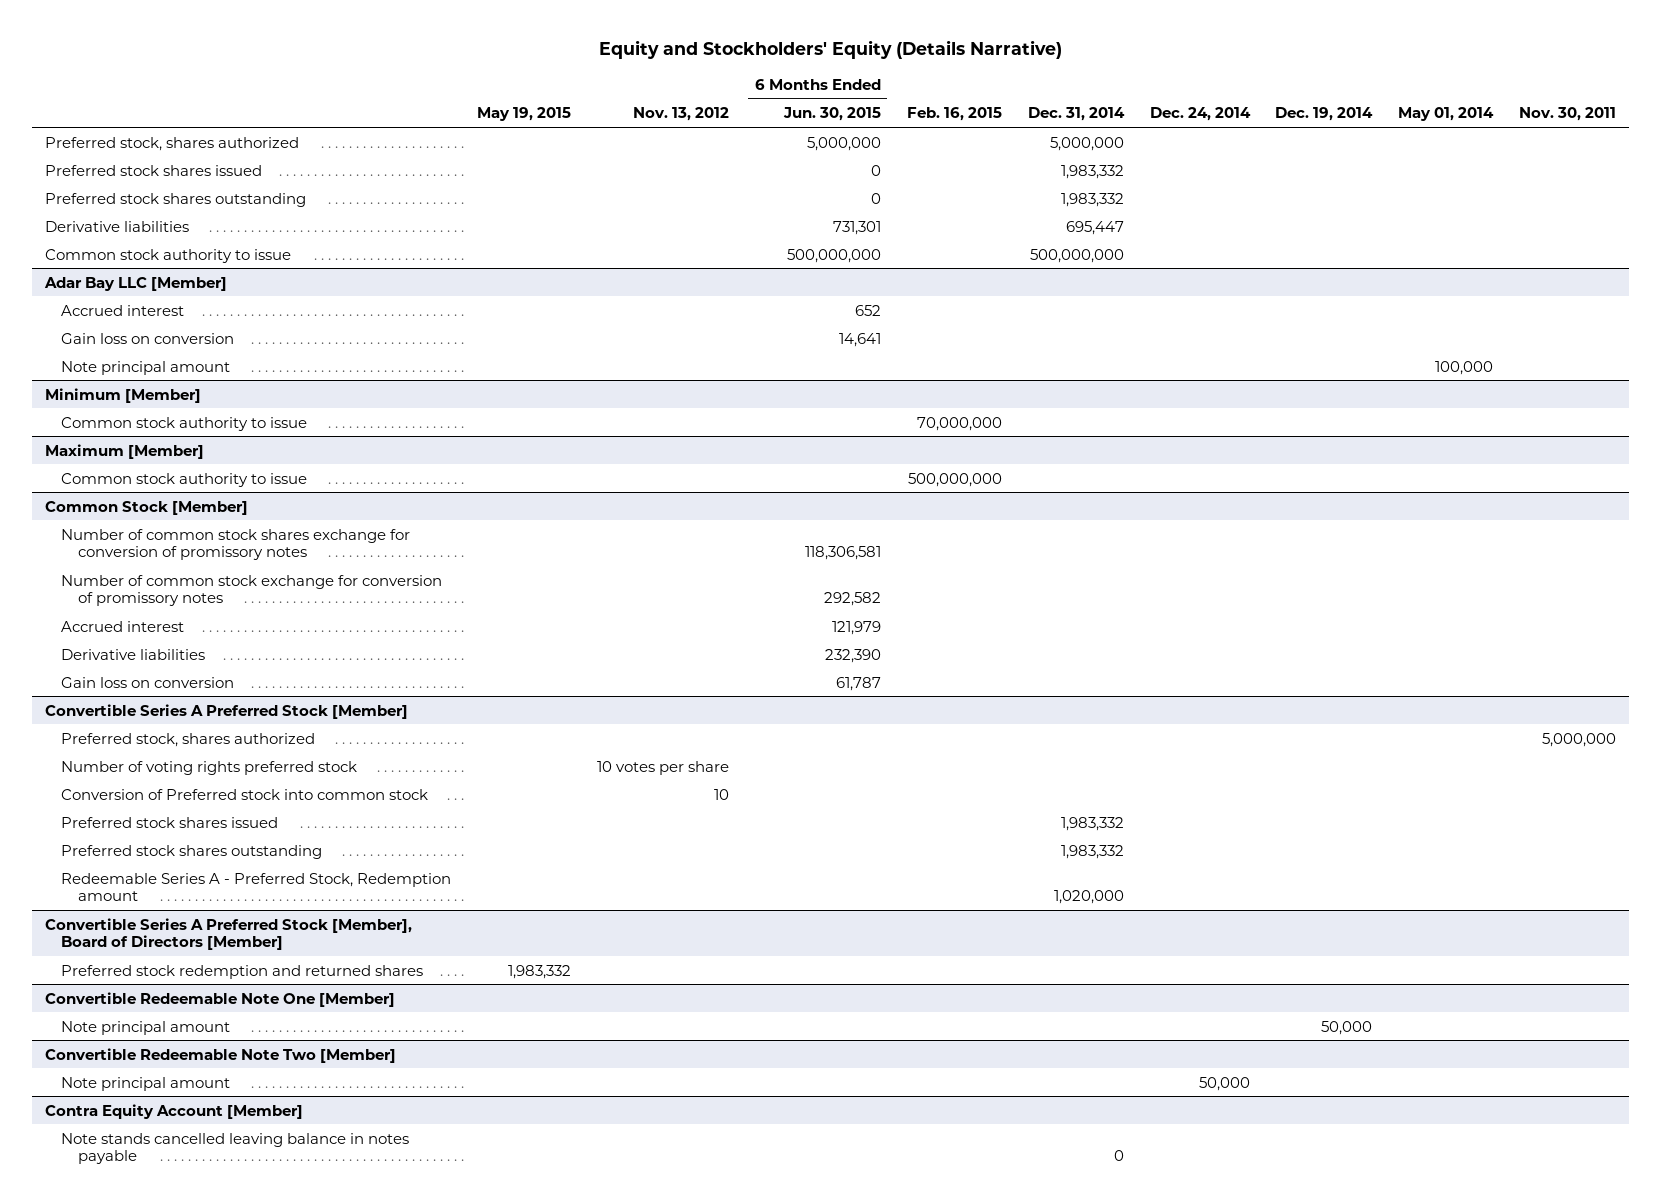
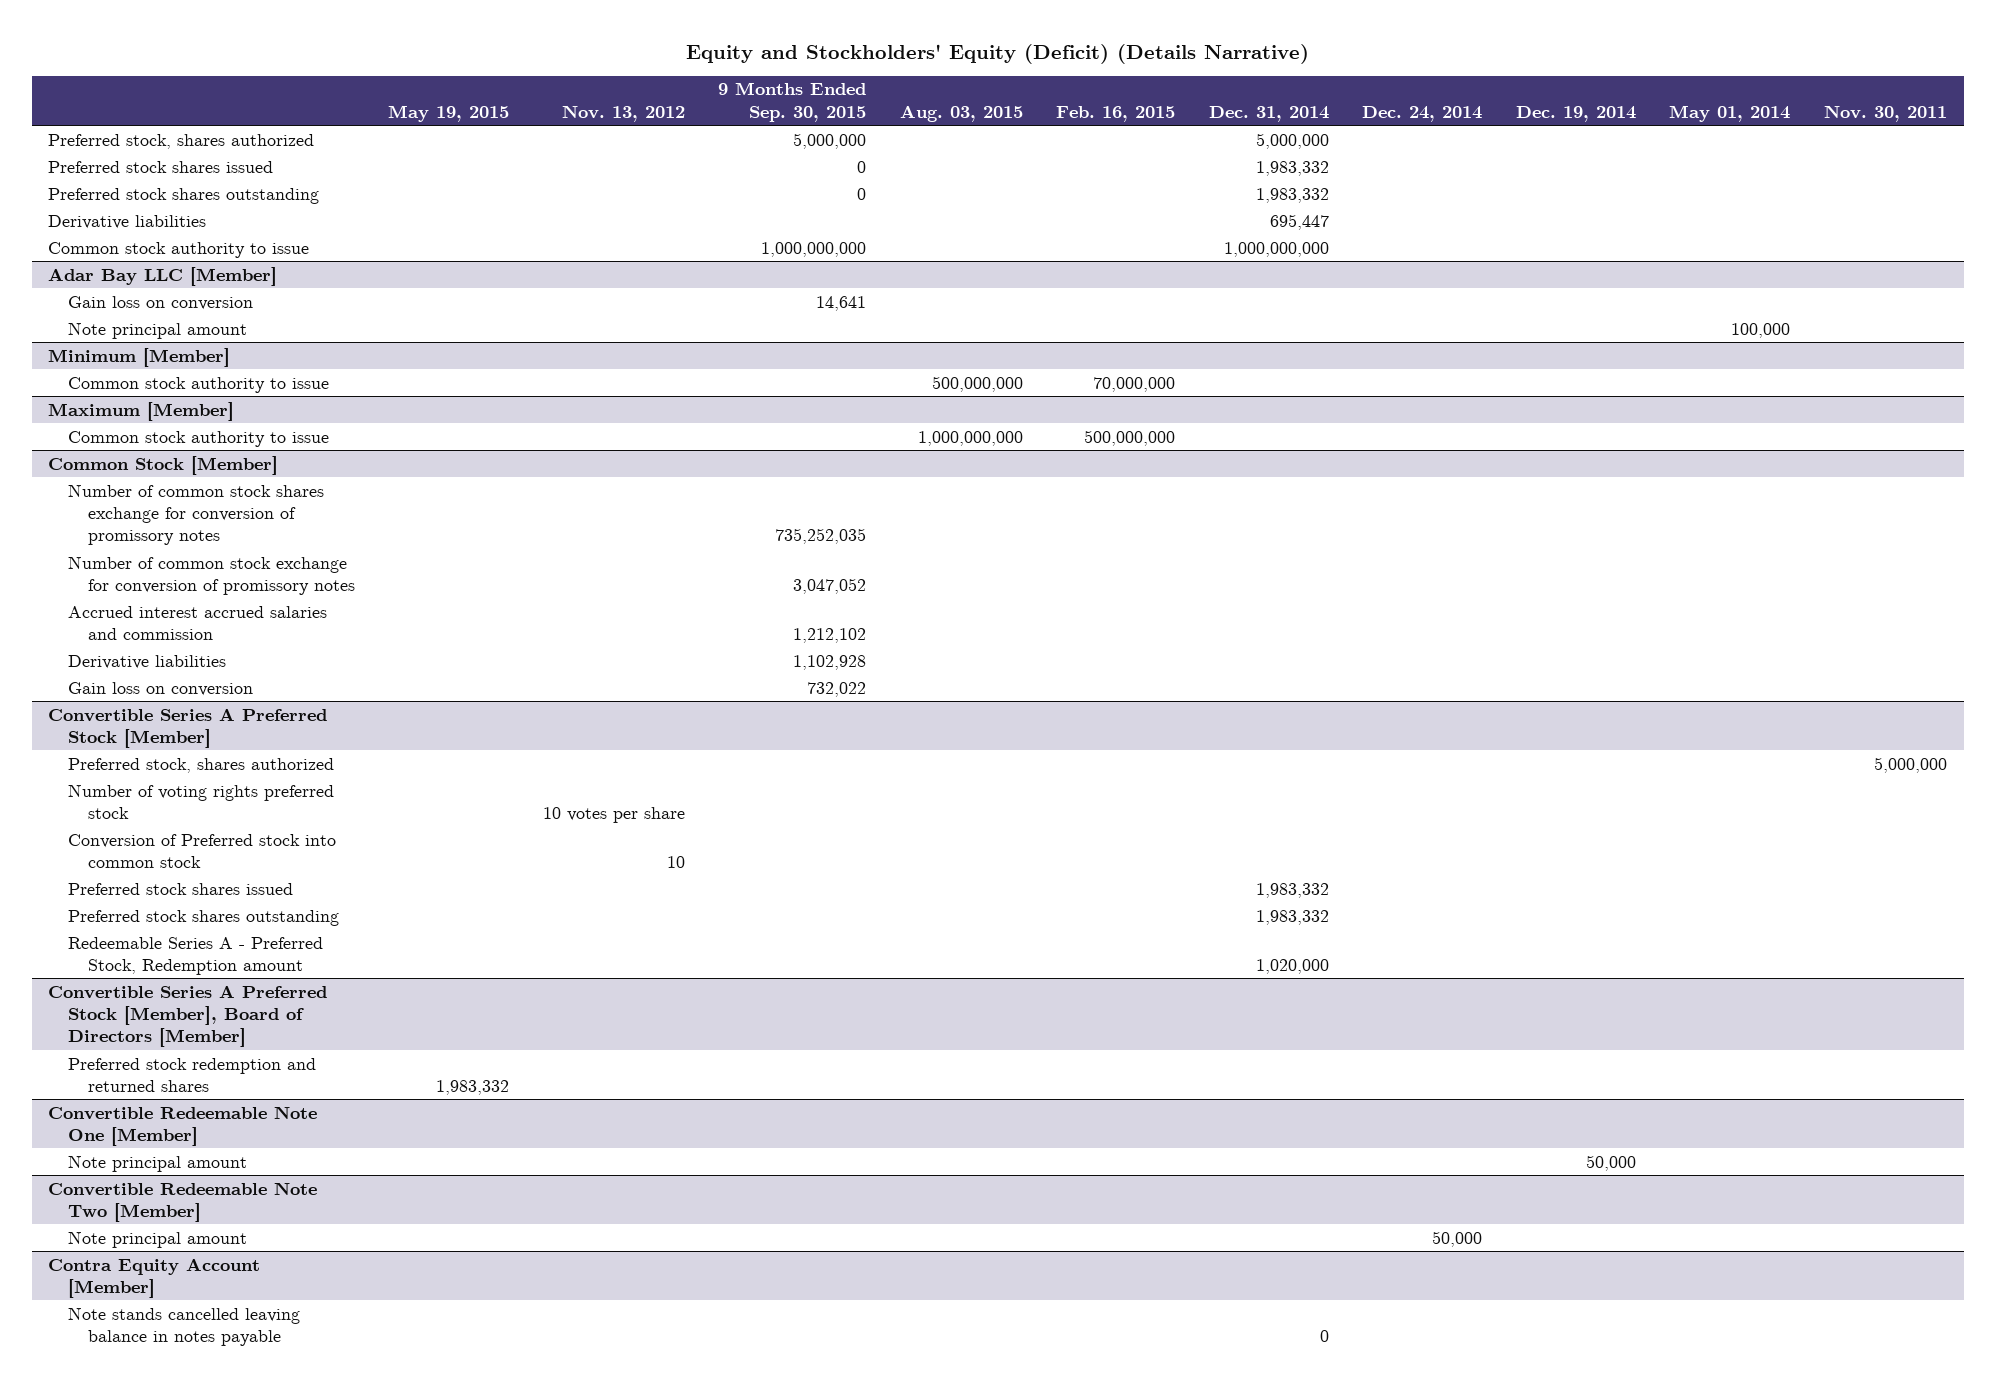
- Equity and Stockholders' Equity (Details Narrative)
+ Equity and Stockholders' Equity (Deficit) (Details Narrative)
- | May 19, 2015 | Nov. 13, 2012 | 6 Months Ended Jun. 30, 2015 | Feb. 16, 2015 | Dec. 31, 2014 | Dec. 24, 2014 | Dec. 19, 2014 | May 01, 2014 | Nov. 30, 2011
+ | May 19, 2015 | Nov. 13, 2012 | 9 Months Ended Sep. 30, 2015 | Aug. 03, 2015 | Feb. 16, 2015 | Dec. 31, 2014 | Dec. 24, 2014 | Dec. 19, 2014 | May 01, 2014 | Nov. 30, 2011
- Common stock authority to issue | | | 500,000,000 | | 500,000,000 | | | |
+ Common stock authority to issue | | | 1,000,000,000 | | | 1,000,000,000 | | | |
@ Adar Bay LLC [Member]
- Accrued interest | | | 652 | | | | | |
@ Common Stock [Member]
- Accrued interest | | | 121,979 | | | | | |
+ Accrued interest accrued salaries and commission | | | 1,212,102 | | | | | | |

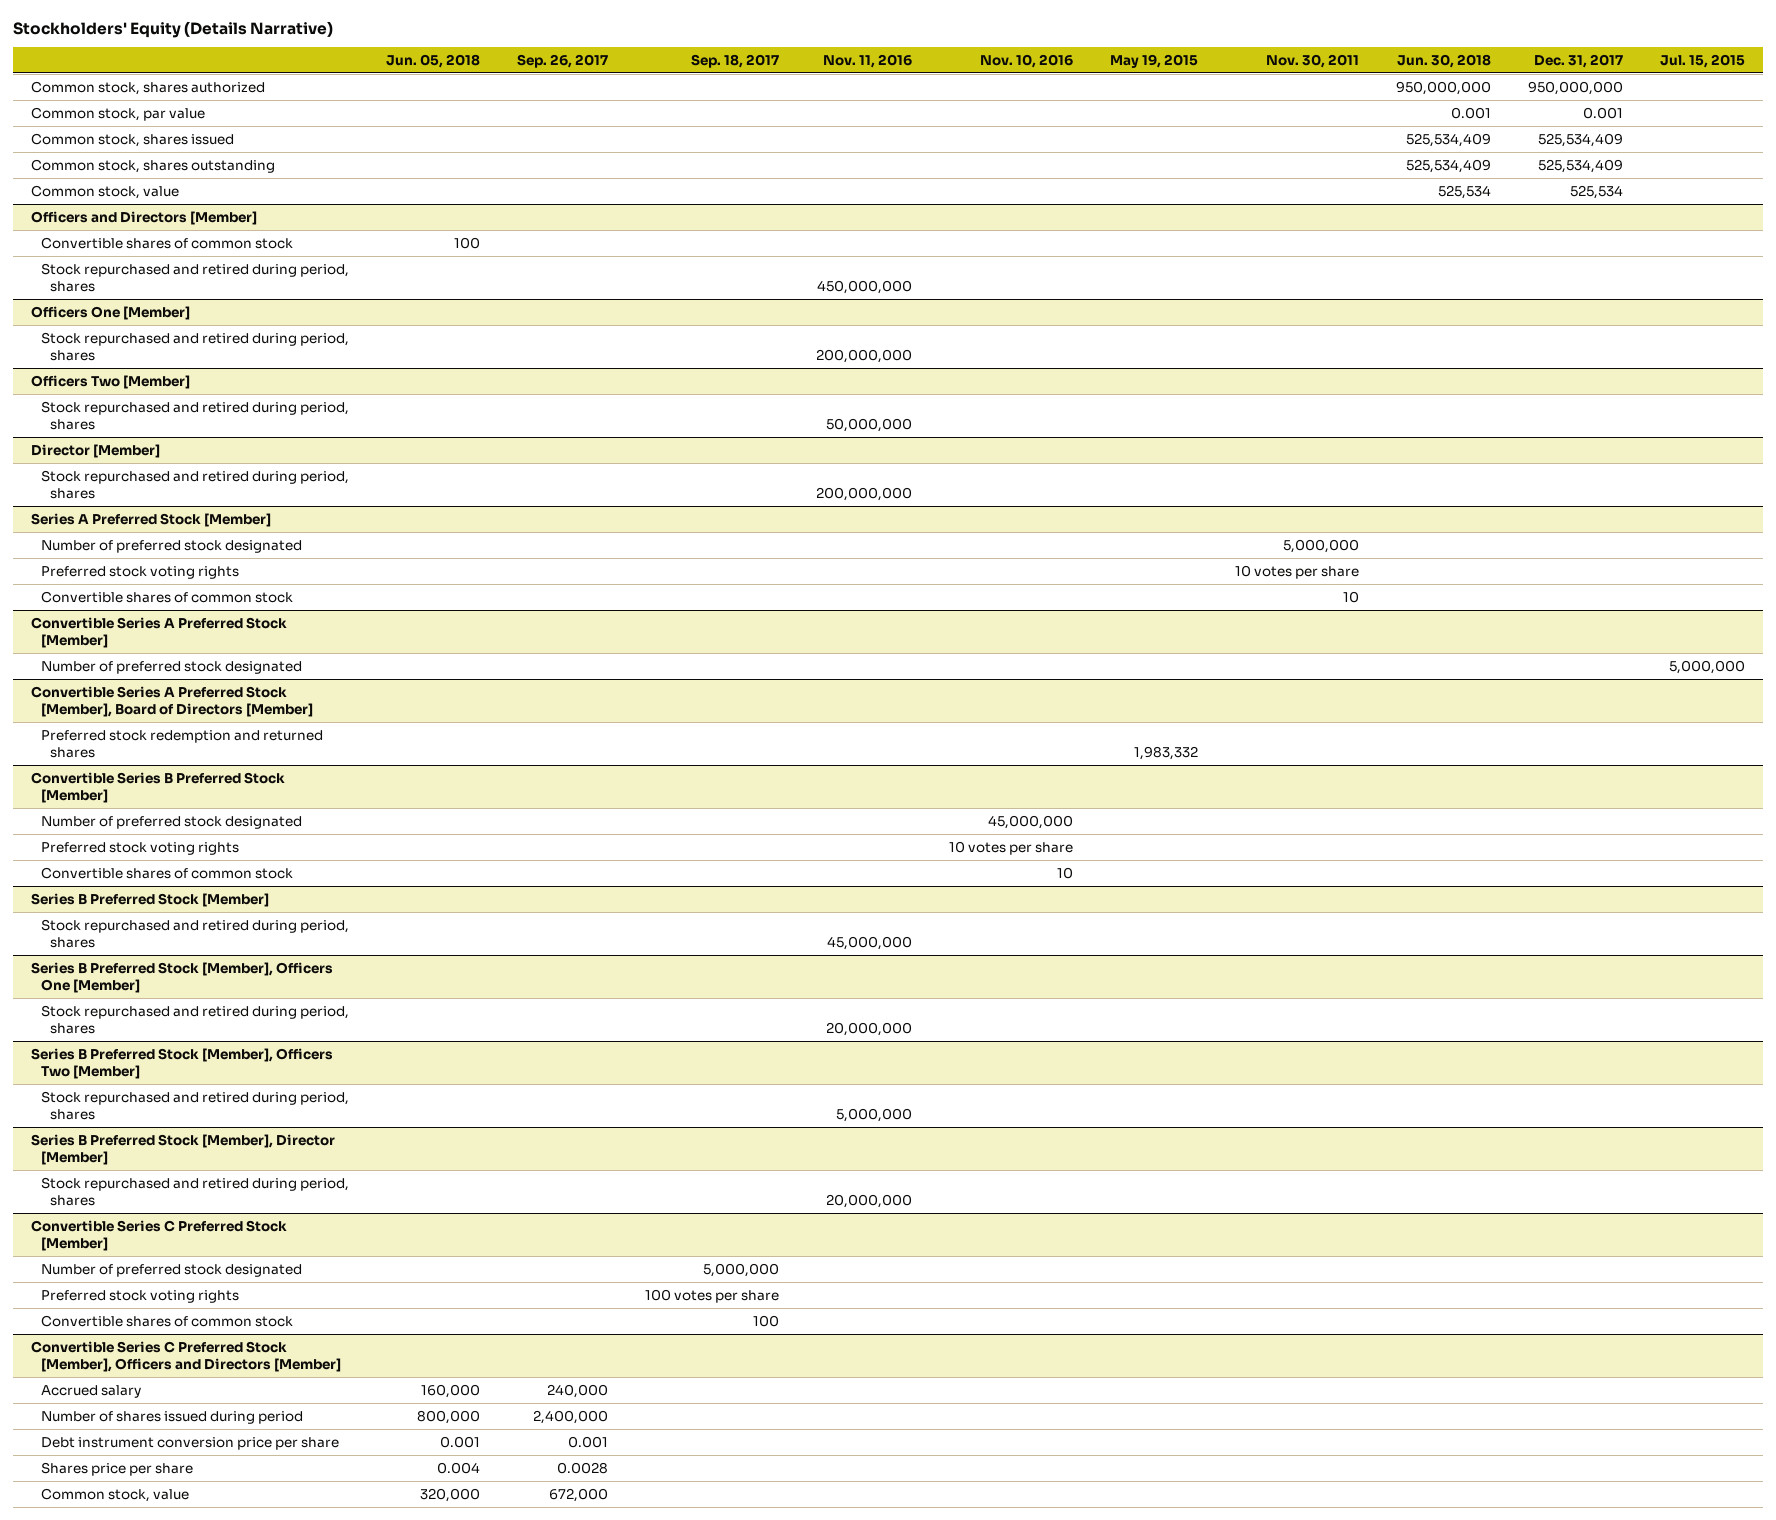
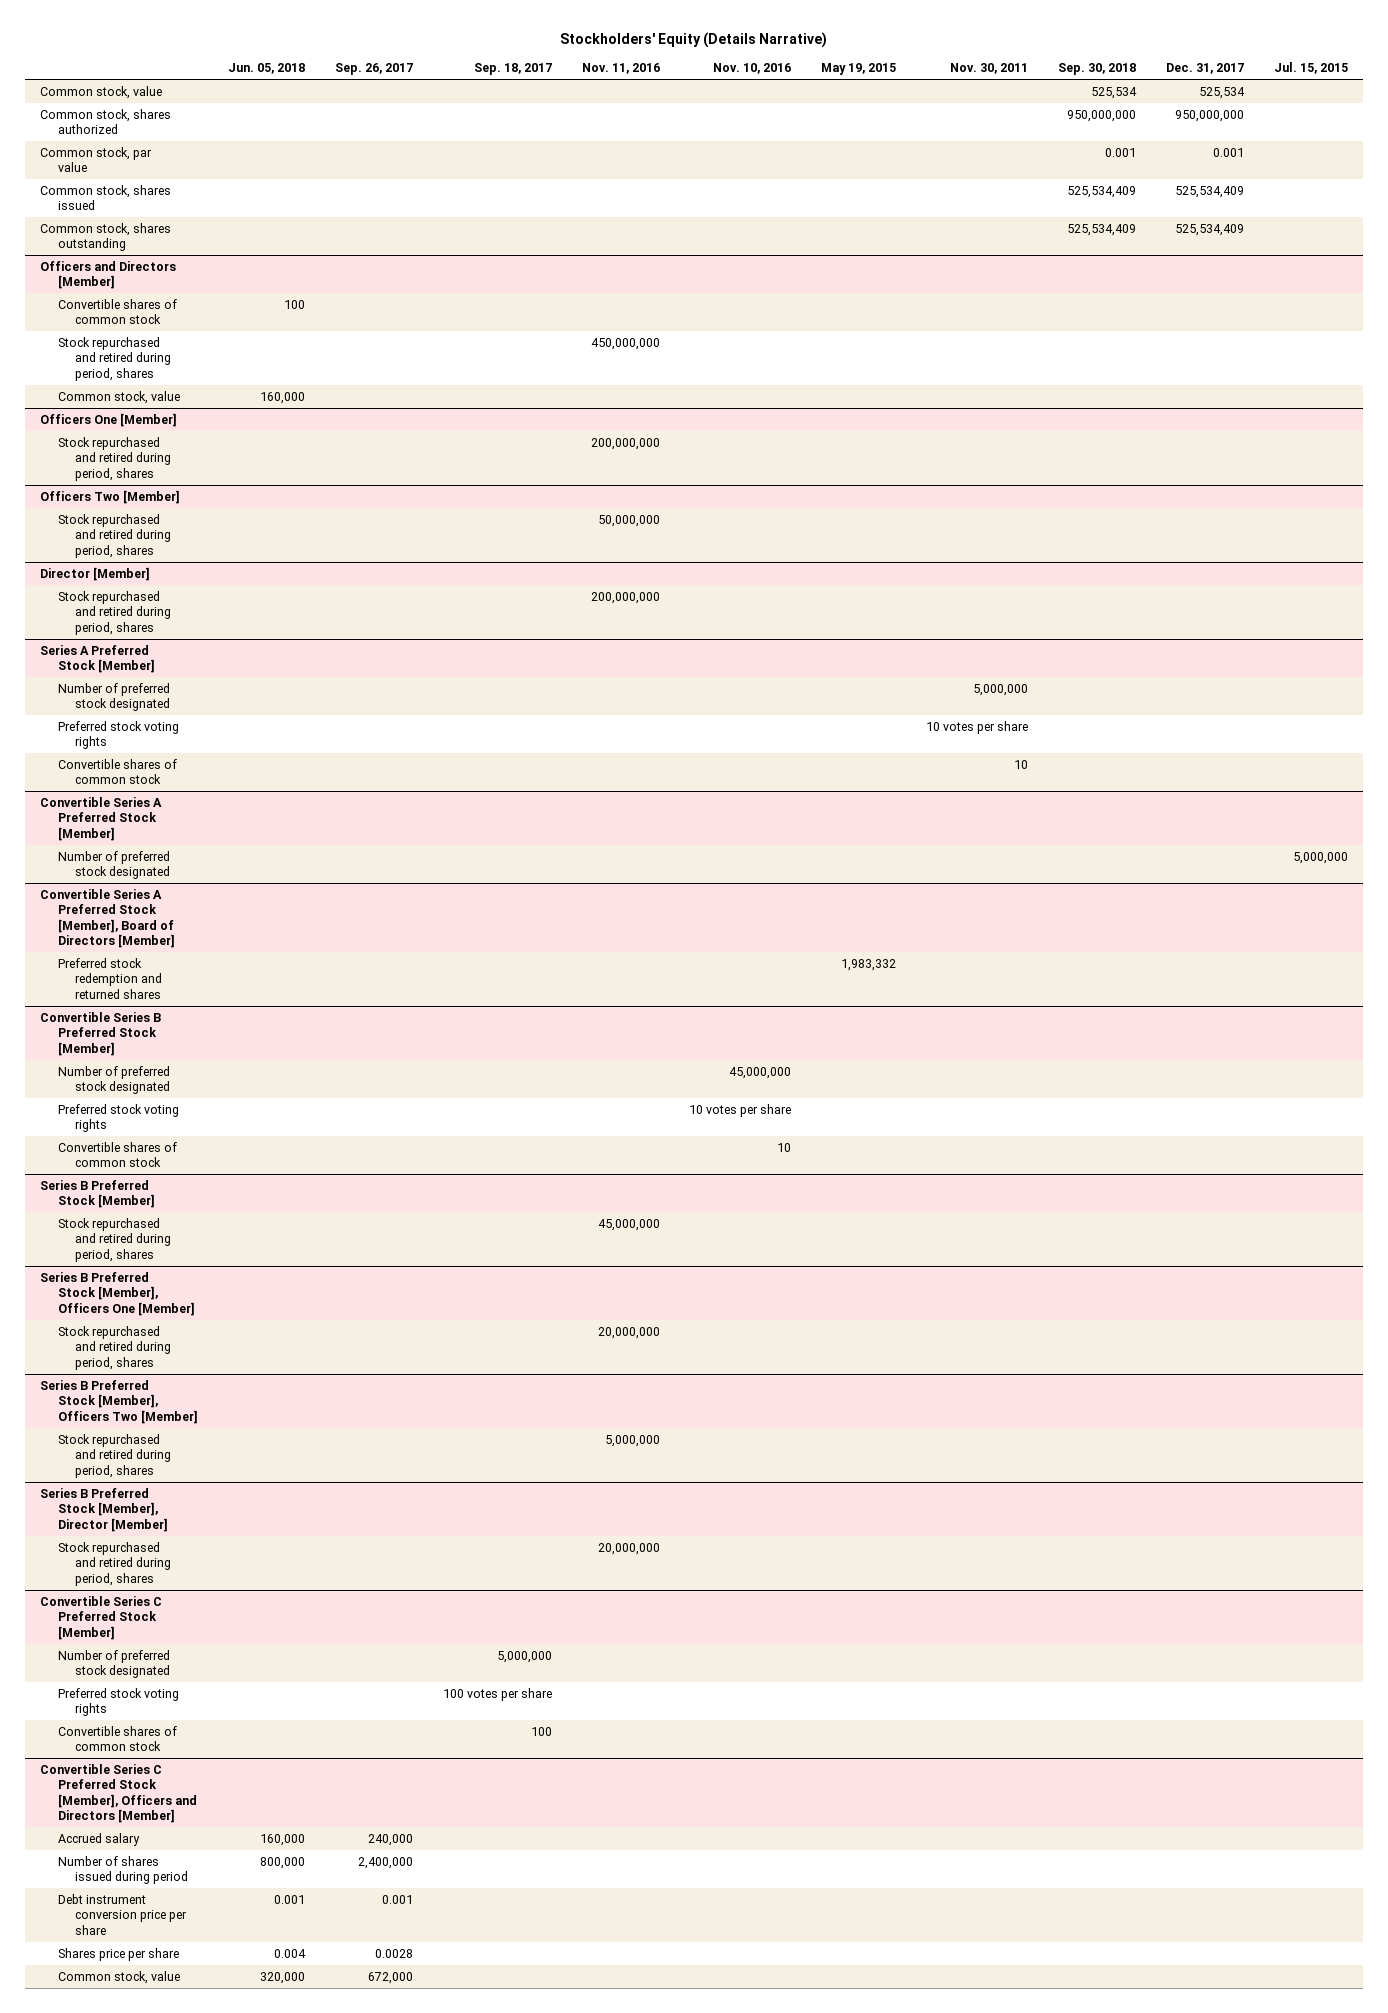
- | Jun. 05, 2018 | Sep. 26, 2017 | Sep. 18, 2017 | Nov. 11, 2016 | Nov. 10, 2016 | May 19, 2015 | Nov. 30, 2011 | Jun. 30, 2018 | Dec. 31, 2017 | Jul. 15, 2015
+ | Jun. 05, 2018 | Sep. 26, 2017 | Sep. 18, 2017 | Nov. 11, 2016 | Nov. 10, 2016 | May 19, 2015 | Nov. 30, 2011 | Sep. 30, 2018 | Dec. 31, 2017 | Jul. 15, 2015
moved up: Common stock, value | | | | | | | | 525,534 | 525,534 |
@ Officers and Directors [Member]
+ Common stock, value | 160,000 | | | | | | | | |

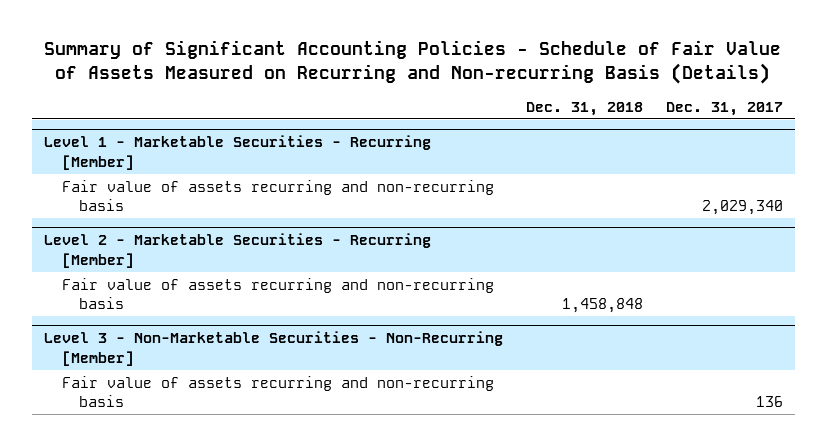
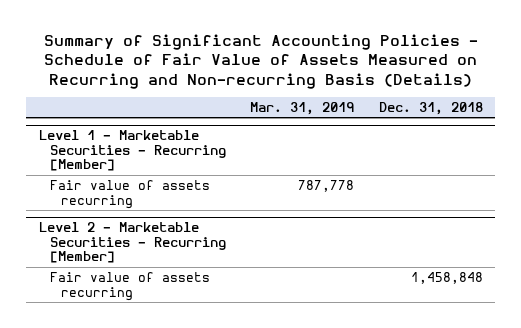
- | Dec. 31, 2018 | Dec. 31, 2017
+ | Mar. 31, 2019 | Dec. 31, 2018
@ Level 1 - Marketable Securities - Recurring [Member]
- Fair value of assets recurring and non-recurring basis | | 2,029,340
+ Fair value of assets recurring | 787,778 |
@ Level 2 - Marketable Securities - Recurring [Member]
- Fair value of assets recurring and non-recurring basis | 1,458,848 |
- Level 3 - Non-Marketable Securities - Non-Recurring [Member]
- Fair value of assets recurring and non-recurring basis | | 136
@ Level 2 - Marketable Securities - Recurring [Member]
+ Fair value of assets recurring | | 1,458,848

